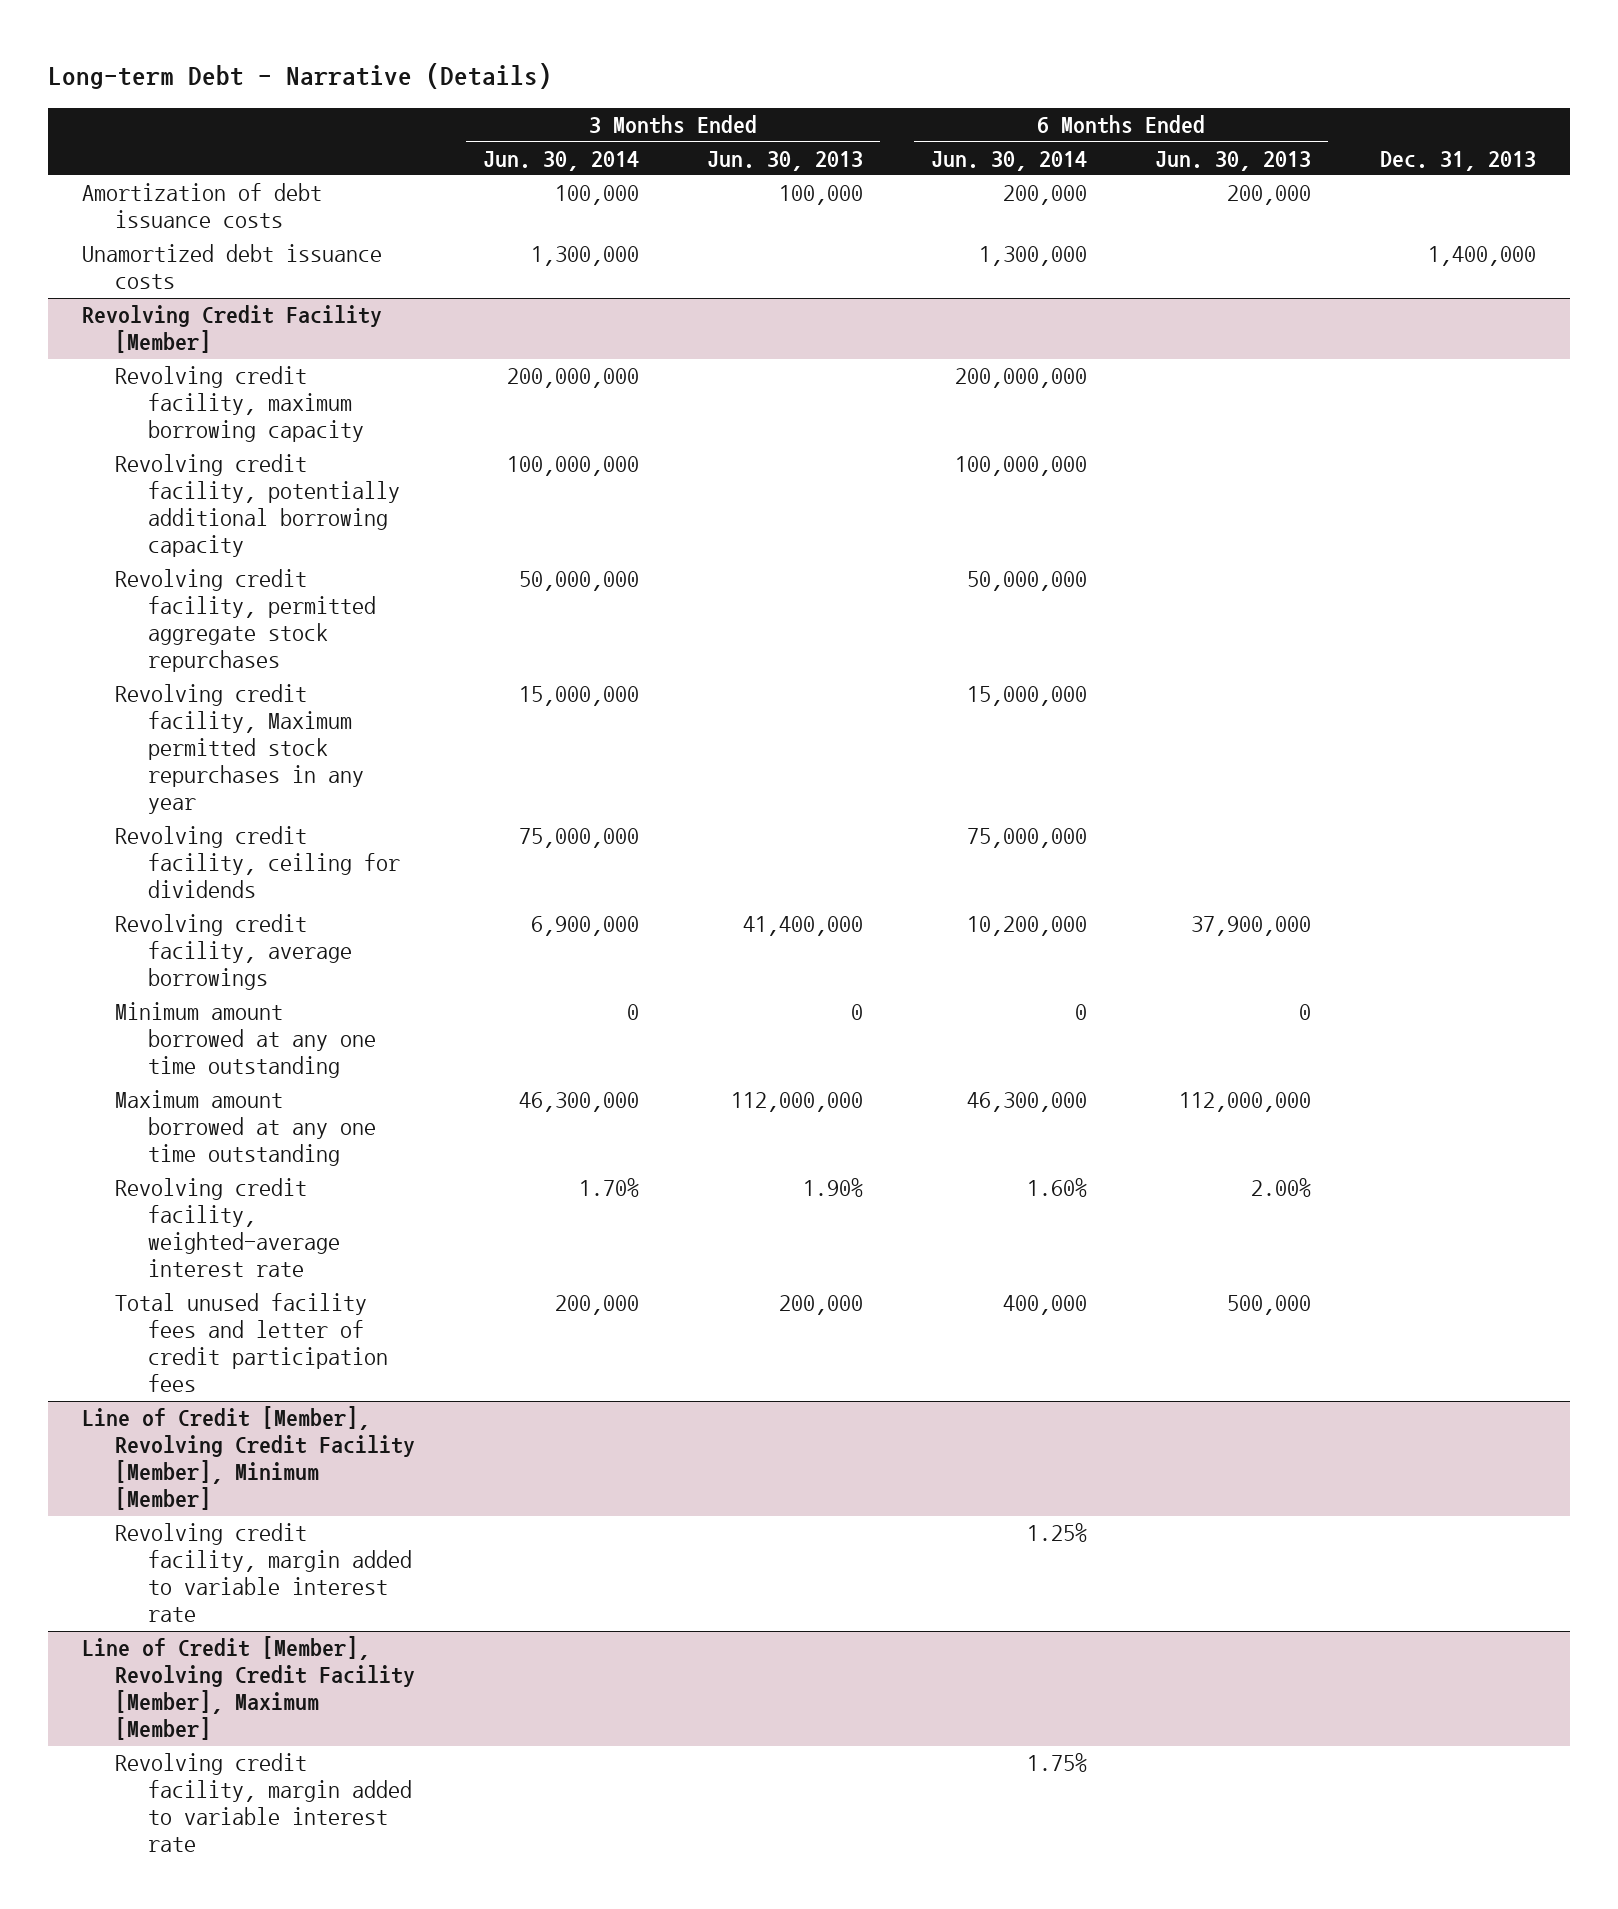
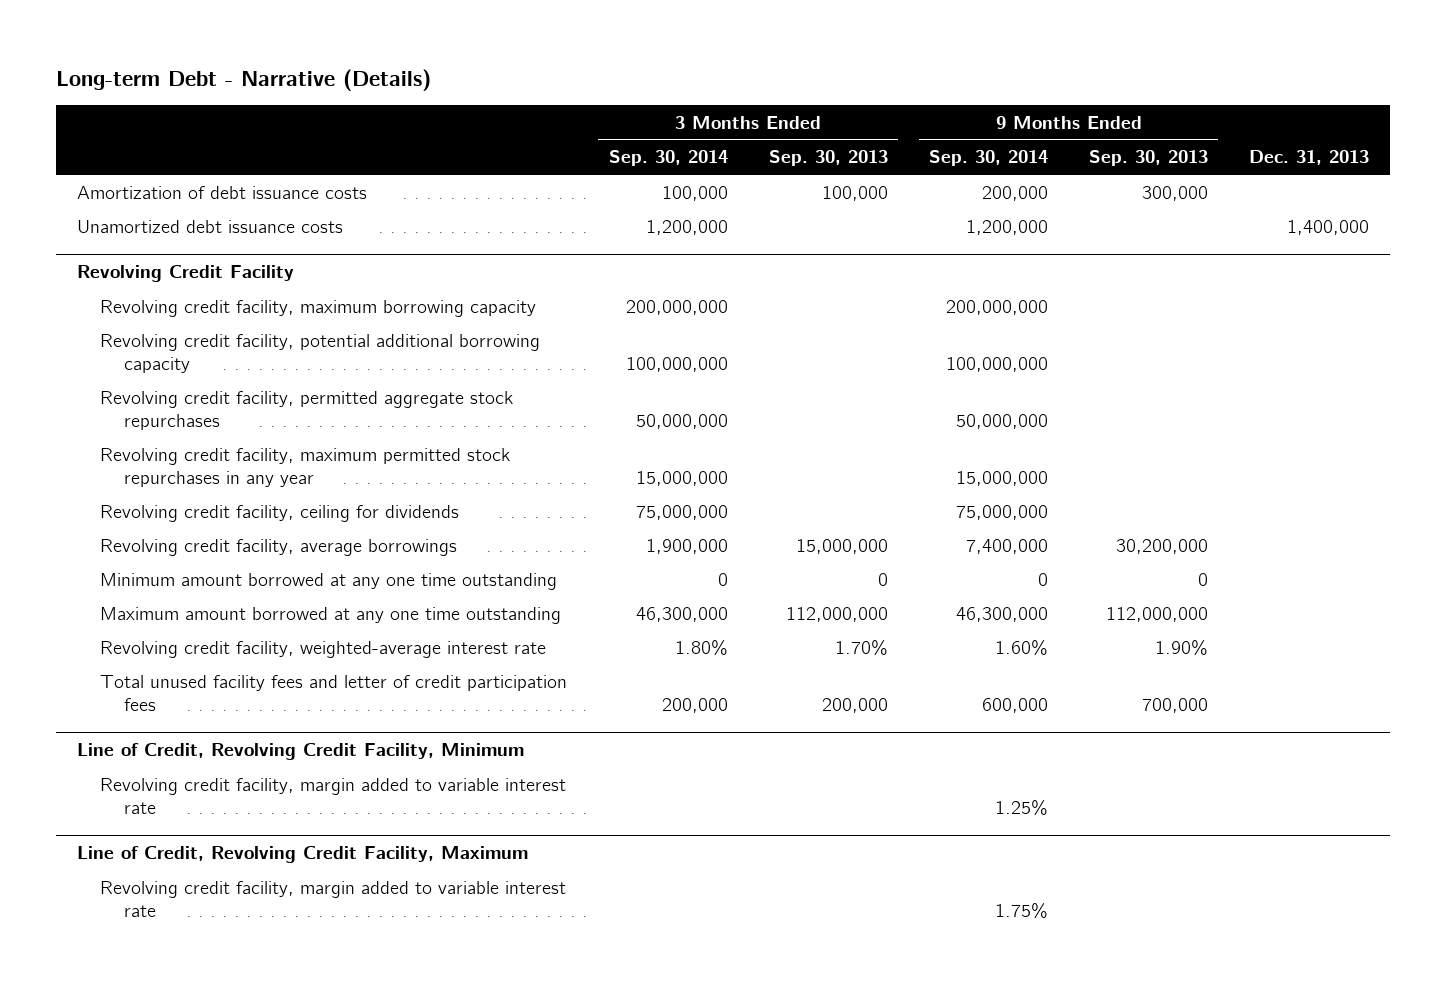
- | 3 Months Ended Jun. 30, 2014 | 3 Months Ended Jun. 30, 2013 | 6 Months Ended Jun. 30, 2014 | 6 Months Ended Jun. 30, 2013 | Dec. 31, 2013
+ | 3 Months Ended Sep. 30, 2014 | 3 Months Ended Sep. 30, 2013 | 9 Months Ended Sep. 30, 2014 | 9 Months Ended Sep. 30, 2013 | Dec. 31, 2013
- Revolving Credit Facility [Member]
+ Revolving Credit Facility
- Revolving credit facility, potentially additional borrowing capacity | 100,000,000 | | 100,000,000 | |
+ Revolving credit facility, potential additional borrowing capacity | 100,000,000 | | 100,000,000 | |
- Revolving credit facility, Maximum permitted stock repurchases in any year | 15,000,000 | | 15,000,000 | |
+ Revolving credit facility, maximum permitted stock repurchases in any year | 15,000,000 | | 15,000,000 | |
- Line of Credit [Member], Revolving Credit Facility [Member], Minimum [Member]
+ Line of Credit, Revolving Credit Facility, Minimum
- Line of Credit [Member], Revolving Credit Facility [Member], Maximum [Member]
+ Line of Credit, Revolving Credit Facility, Maximum

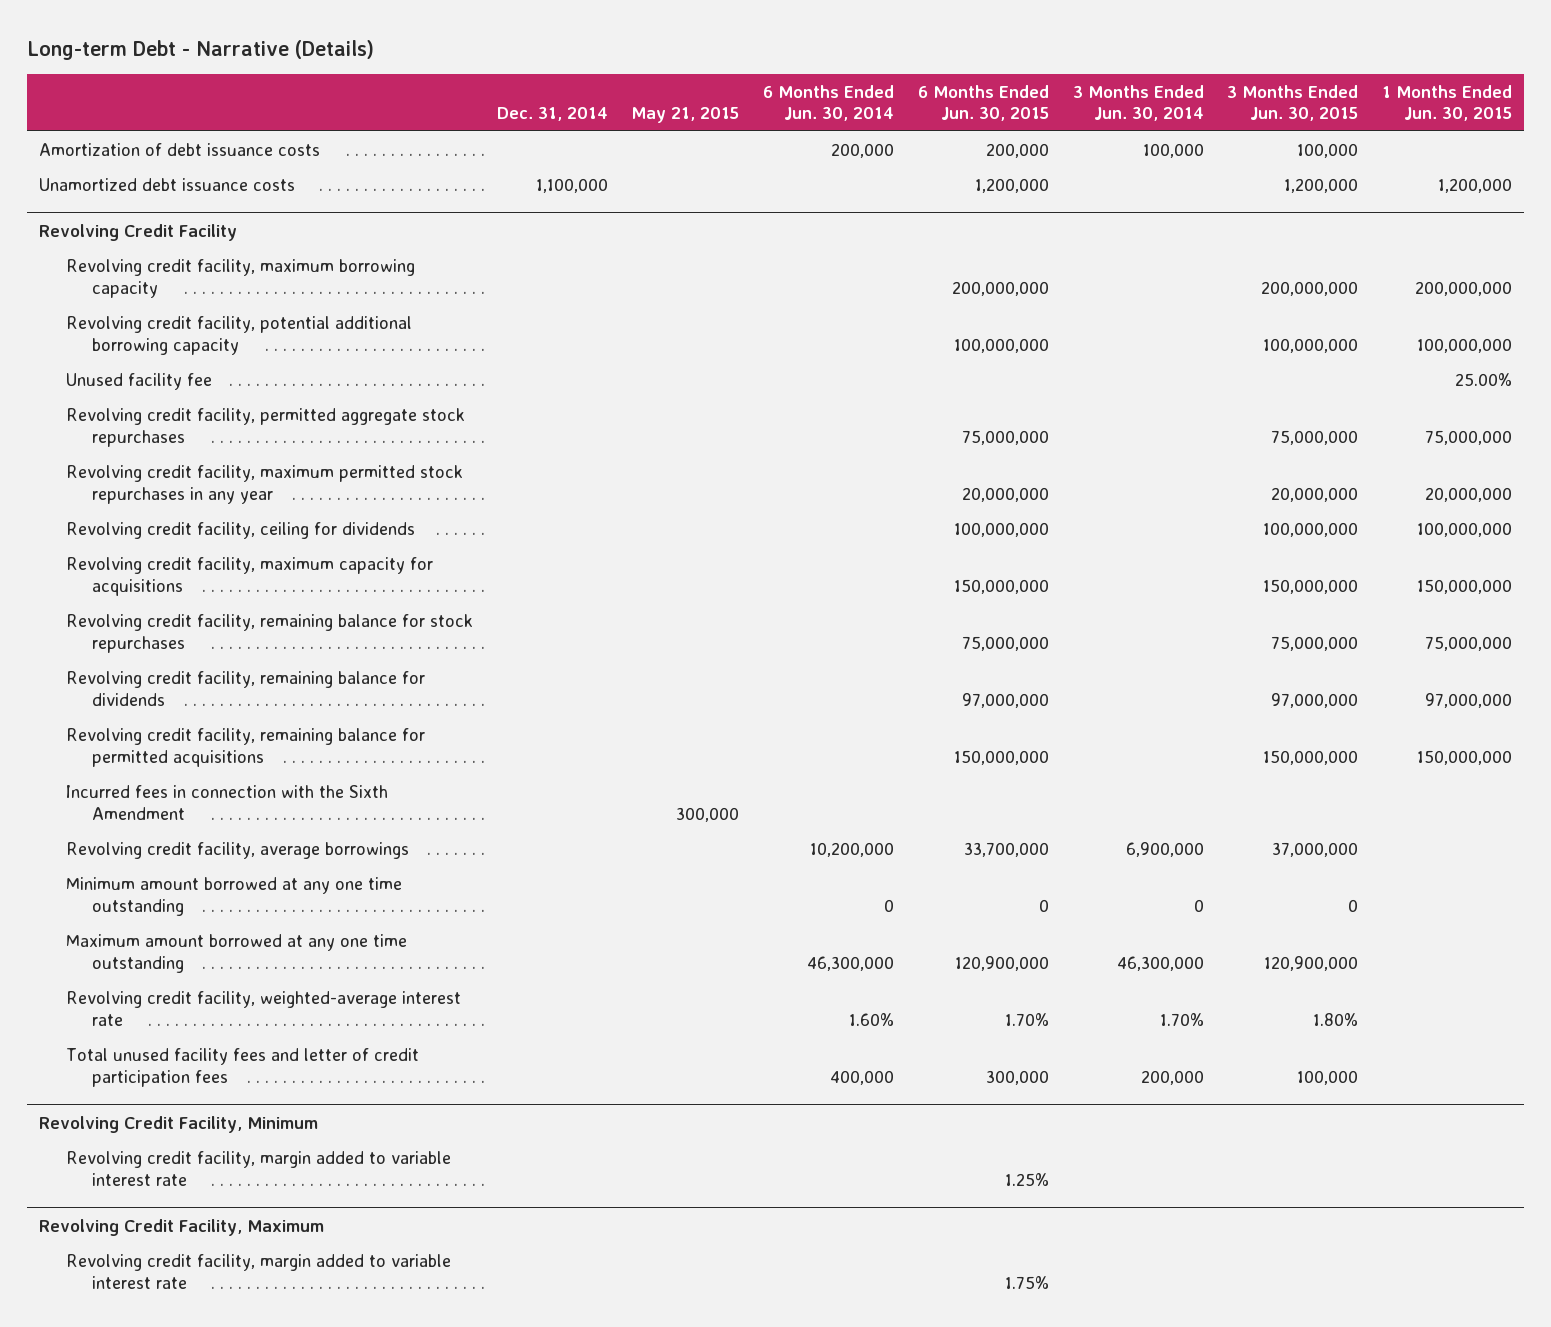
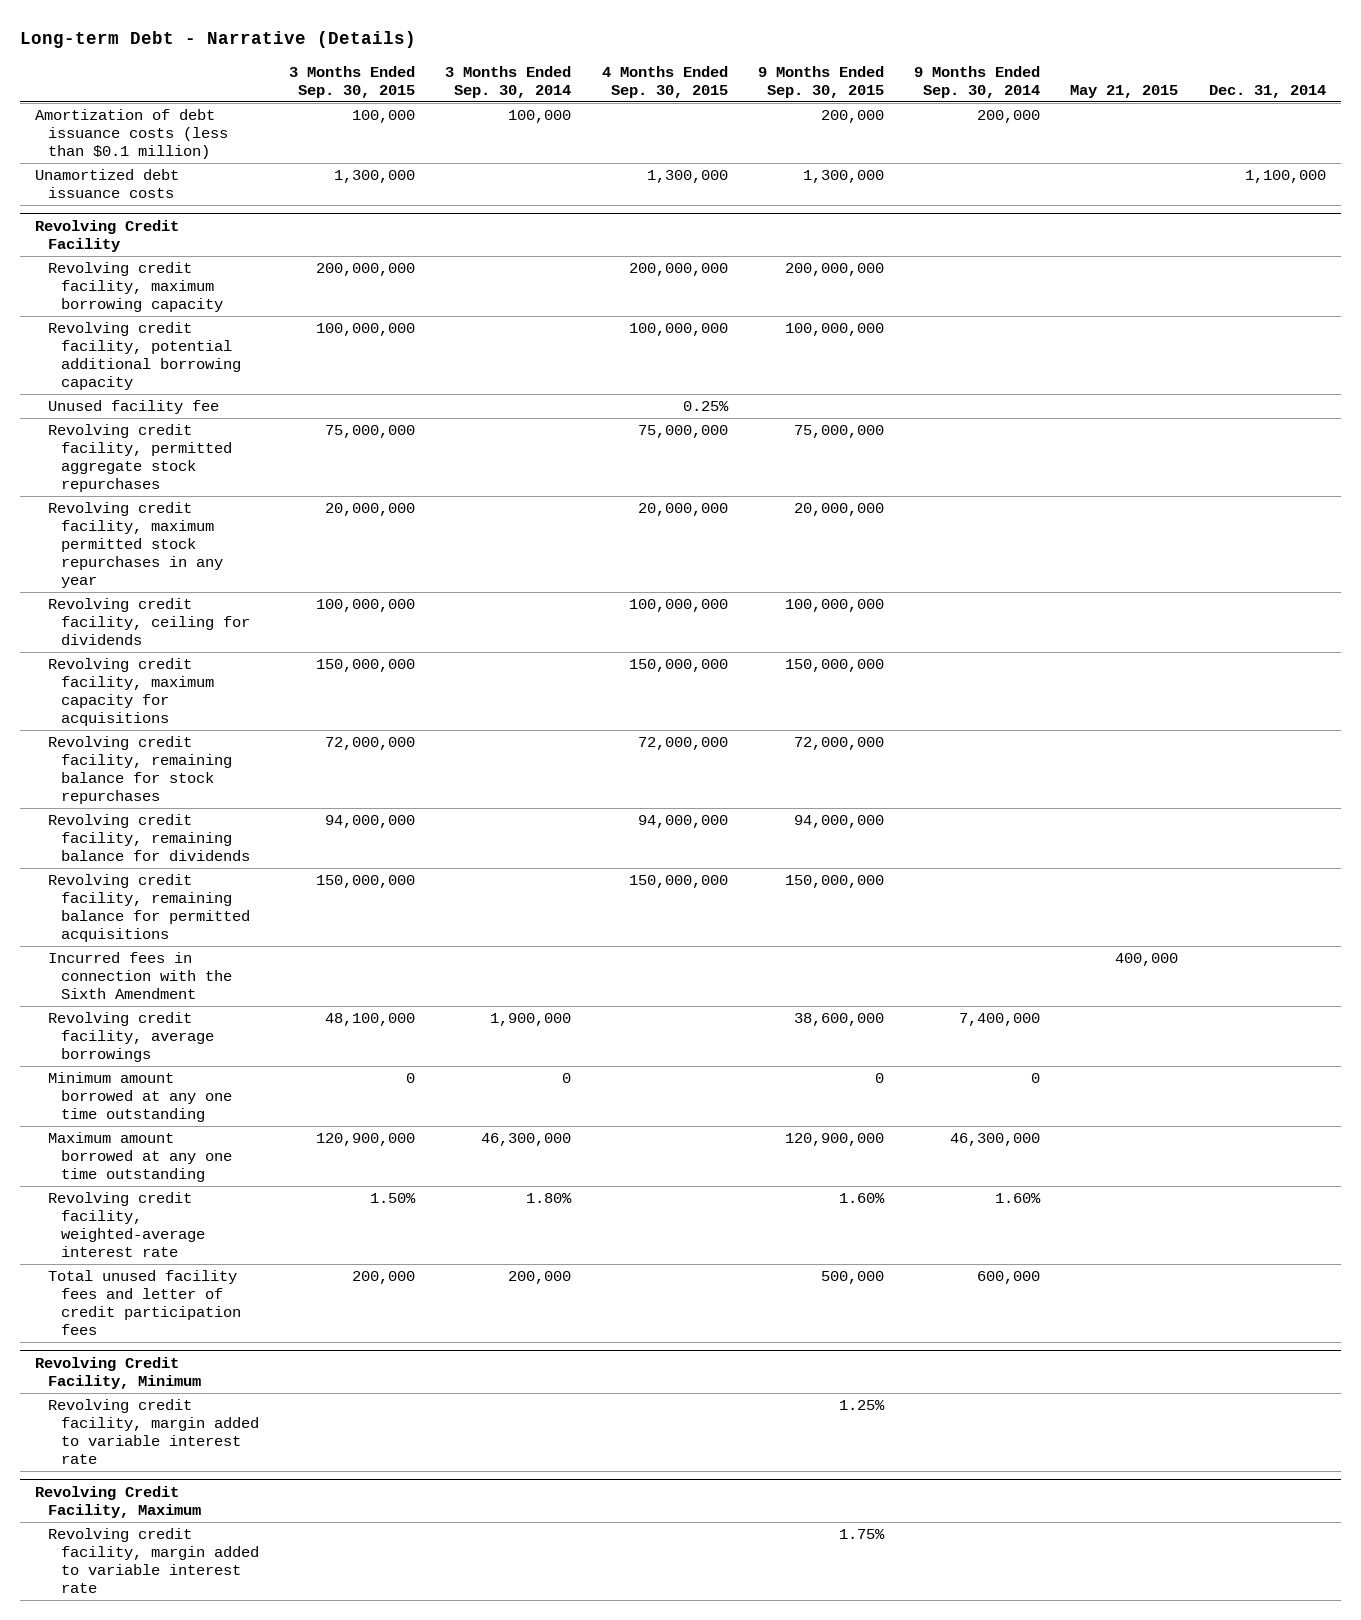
- | Dec. 31, 2014 | May 21, 2015 | 6 Months Ended Jun. 30, 2014 | 6 Months Ended Jun. 30, 2015 | 3 Months Ended Jun. 30, 2014 | 3 Months Ended Jun. 30, 2015 | 1 Months Ended Jun. 30, 2015
+ | 3 Months Ended Sep. 30, 2015 | 3 Months Ended Sep. 30, 2014 | 4 Months Ended Sep. 30, 2015 | 9 Months Ended Sep. 30, 2015 | 9 Months Ended Sep. 30, 2014 | May 21, 2015 | Dec. 31, 2014
- Amortization of debt issuance costs | | | 200,000 | 200,000 | 100,000 | 100,000 |
+ Amortization of debt issuance costs (less than $0.1 million) | 100,000 | 100,000 | | 200,000 | 200,000 | |
@ Revolving Credit Facility
- Incurred fees in connection with the Sixth Amendment | | 300,000 | | | | |
+ Incurred fees in connection with the Sixth Amendment | | | | | | 400,000 |

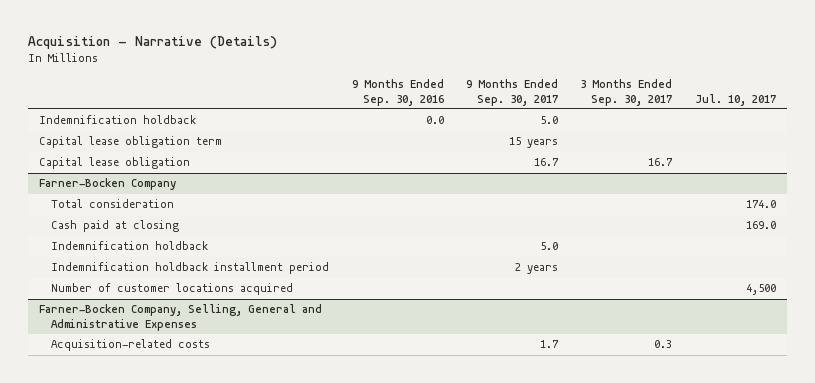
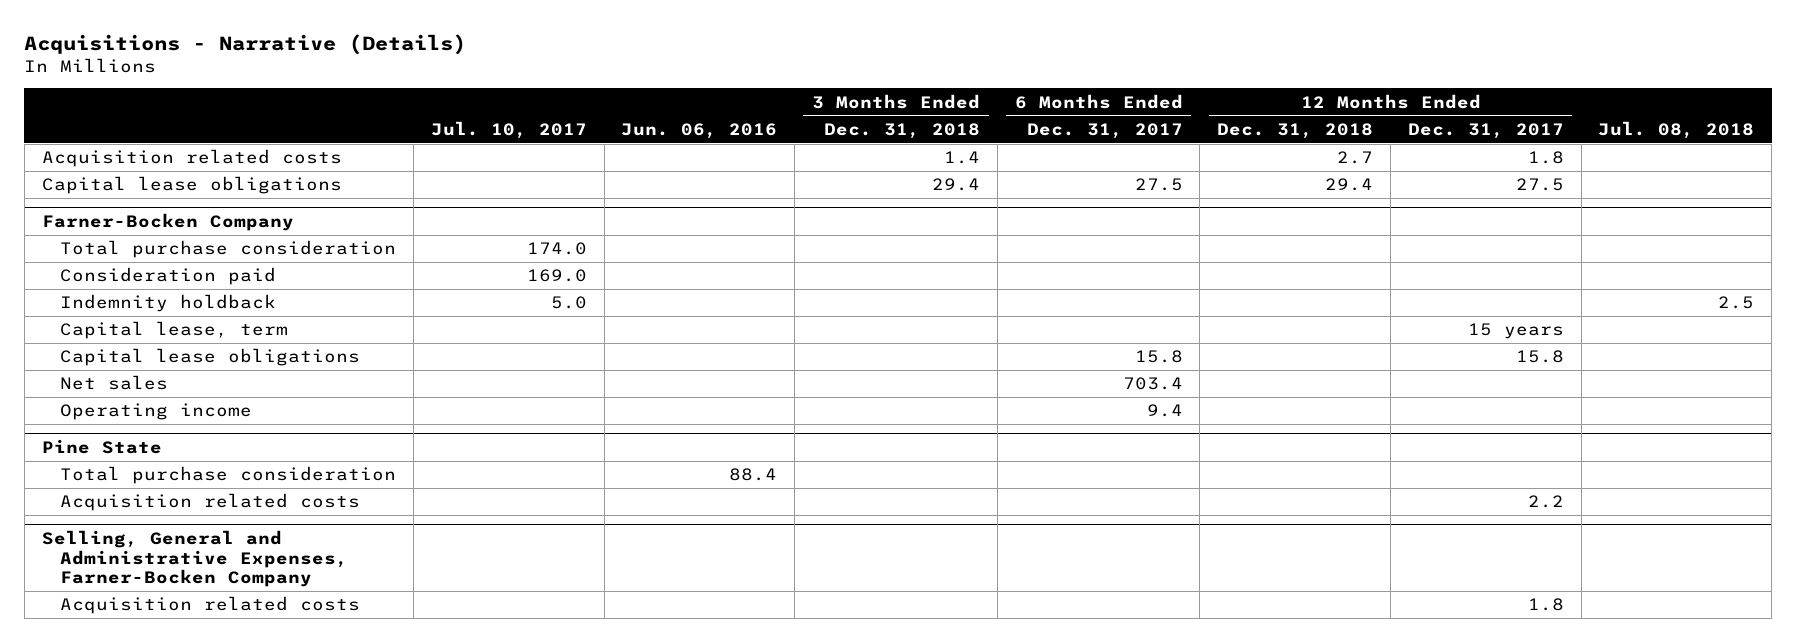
- Acquisition - Narrative (Details)
+ Acquisitions - Narrative (Details)
- | 9 Months Ended Sep. 30, 2016 | 9 Months Ended Sep. 30, 2017 | 3 Months Ended Sep. 30, 2017 | Jul. 10, 2017
+ | Jul. 10, 2017 | Jun. 06, 2016 | 3 Months Ended Dec. 31, 2018 | 6 Months Ended Dec. 31, 2017 | 12 Months Ended Dec. 31, 2018 | 12 Months Ended Dec. 31, 2017 | Jul. 08, 2018
- Indemnification holdback | 0.0 | 5.0 | |
- Capital lease obligation term | | 15 years | |
- Capital lease obligation | | 16.7 | 16.7 |
+ Acquisition related costs | | | 1.4 | | 2.7 | 1.8 |
+ Capital lease obligations | | | 29.4 | 27.5 | 29.4 | 27.5 |
@ Farner-Bocken Company
- Total consideration | | | | 174.0
- Cash paid at closing | | | | 169.0
- Indemnification holdback | | 5.0 | |
- Indemnification holdback installment period | | 2 years | |
- Number of customer locations acquired | | | | 4,500
- Farner-Bocken Company, Selling, General and Administrative Expenses
- Acquisition-related costs | | 1.7 | 0.3 |
@ Farner-Bocken Company
+ Total purchase consideration | 174.0 | | | | | |
+ Consideration paid | 169.0 | | | | | |
+ Indemnity holdback | 5.0 | | | | | | 2.5
+ Capital lease, term | | | | | | 15 years |
+ Capital lease obligations | | | | 15.8 | | 15.8 |
+ Net sales | | | | 703.4 | | |
+ Operating income | | | | 9.4 | | |
+ Pine State
+ Total purchase consideration | | 88.4 | | | | |
+ Acquisition related costs | | | | | | 2.2 |
+ Selling, General and Administrative Expenses, Farner-Bocken Company
+ Acquisition related costs | | | | | | 1.8 |

